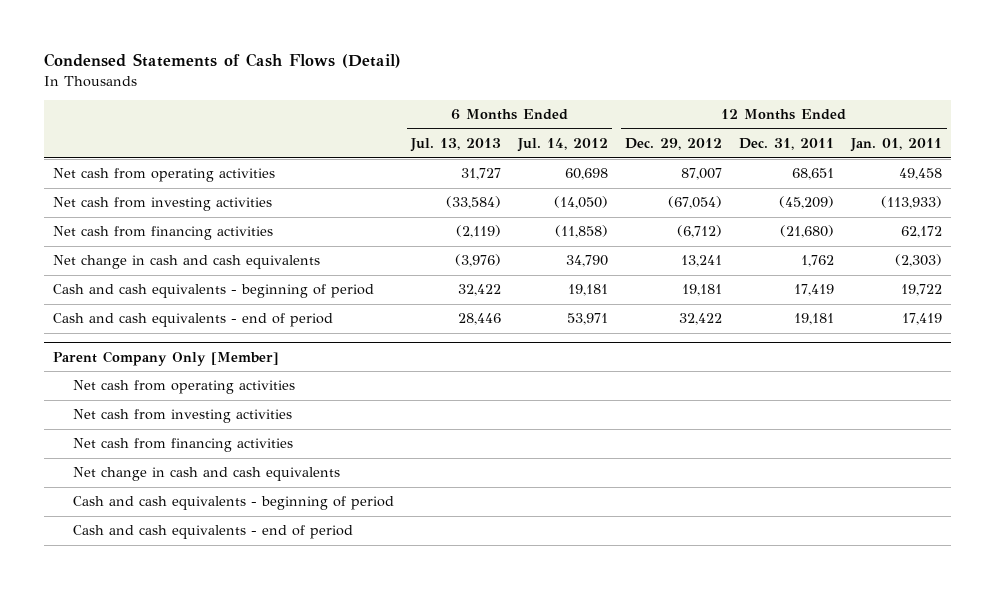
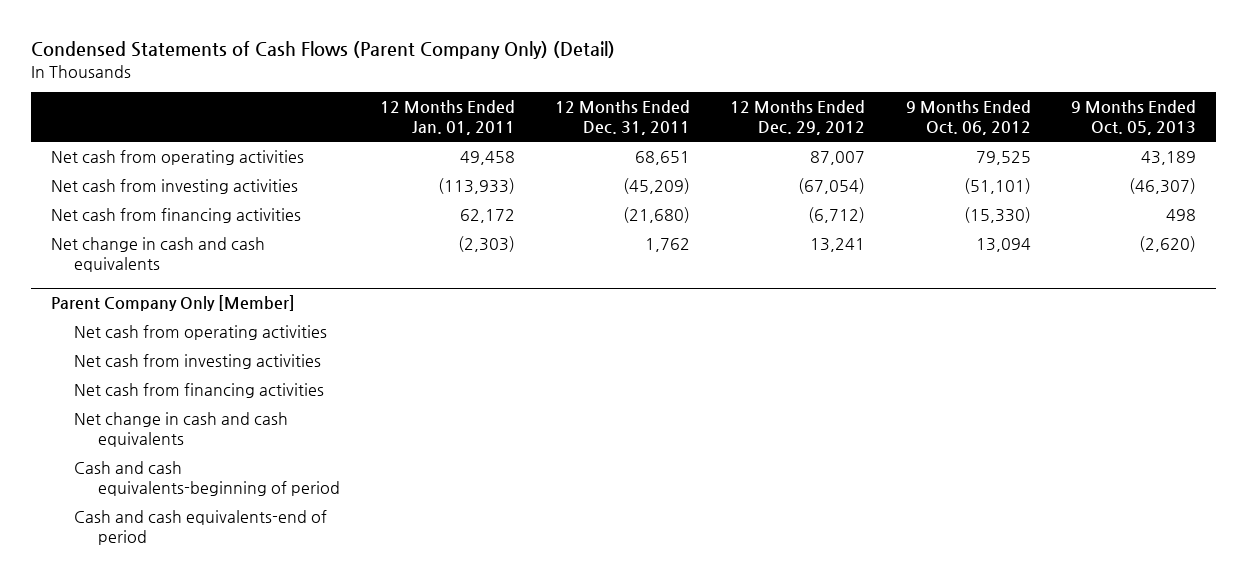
- Condensed Statements of Cash Flows (Detail)
+ Condensed Statements of Cash Flows (Parent Company Only) (Detail)
- | 6 Months Ended Jul. 13, 2013 | 6 Months Ended Jul. 14, 2012 | 12 Months Ended Dec. 29, 2012 | 12 Months Ended Dec. 31, 2011 | 12 Months Ended Jan. 01, 2011
+ | 12 Months Ended Jan. 01, 2011 | 12 Months Ended Dec. 31, 2011 | 12 Months Ended Dec. 29, 2012 | 9 Months Ended Oct. 06, 2012 | 9 Months Ended Oct. 05, 2013
- Cash and cash equivalents - beginning of period | 32,422 | 19,181 | 19,181 | 17,419 | 19,722
- Cash and cash equivalents - end of period | 28,446 | 53,971 | 32,422 | 19,181 | 17,419
@ Parent Company Only [Member]
- Cash and cash equivalents - beginning of period
- Cash and cash equivalents - end of period
+ Cash and cash equivalents-beginning of period
+ Cash and cash equivalents-end of period

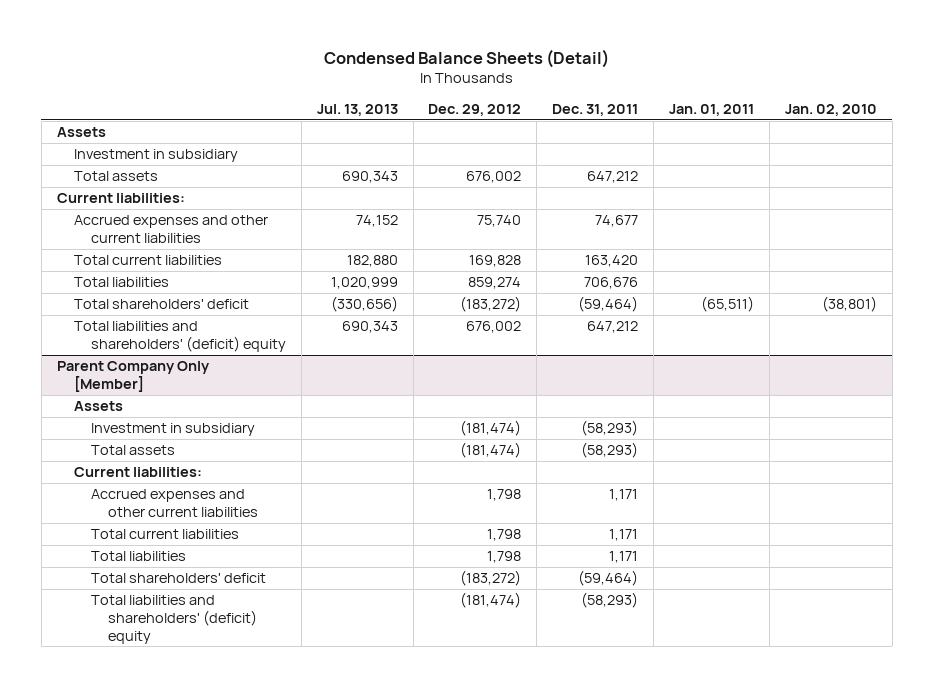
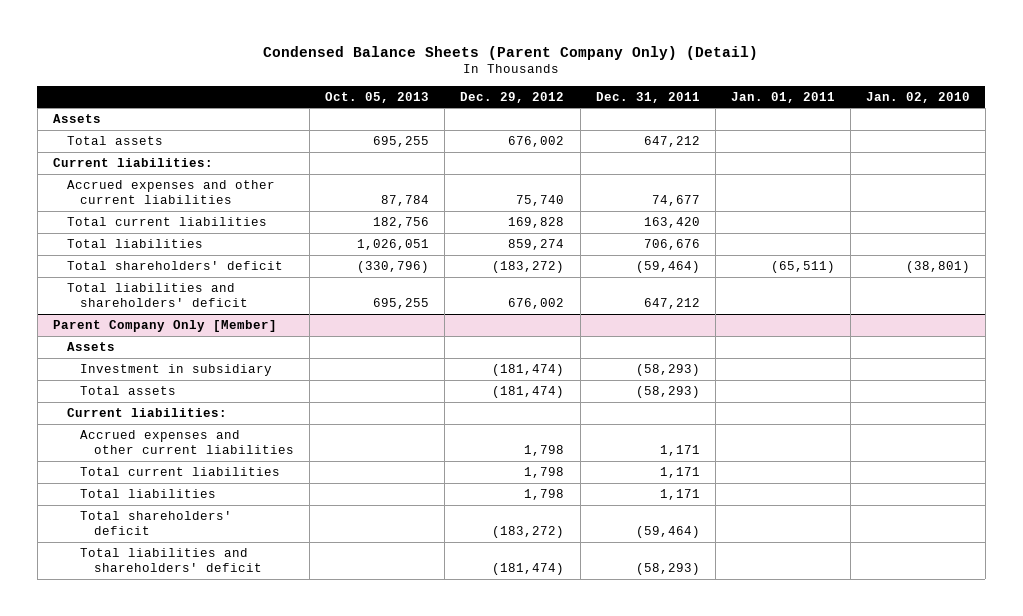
- Condensed Balance Sheets (Detail)
+ Condensed Balance Sheets (Parent Company Only) (Detail)
- | Jul. 13, 2013 | Dec. 29, 2012 | Dec. 31, 2011 | Jan. 01, 2011 | Jan. 02, 2010
+ | Oct. 05, 2013 | Dec. 29, 2012 | Dec. 31, 2011 | Jan. 01, 2011 | Jan. 02, 2010
- Investment in subsidiary
- Total liabilities and shareholders' (deficit) equity | 690,343 | 676,002 | 647,212 | |
+ Total liabilities and shareholders' deficit | 695,255 | 676,002 | 647,212 | |
@ Parent Company Only [Member]
- Total liabilities and shareholders' (deficit) equity | | (181,474) | (58,293) | |
+ Total liabilities and shareholders' deficit | | (181,474) | (58,293) | |

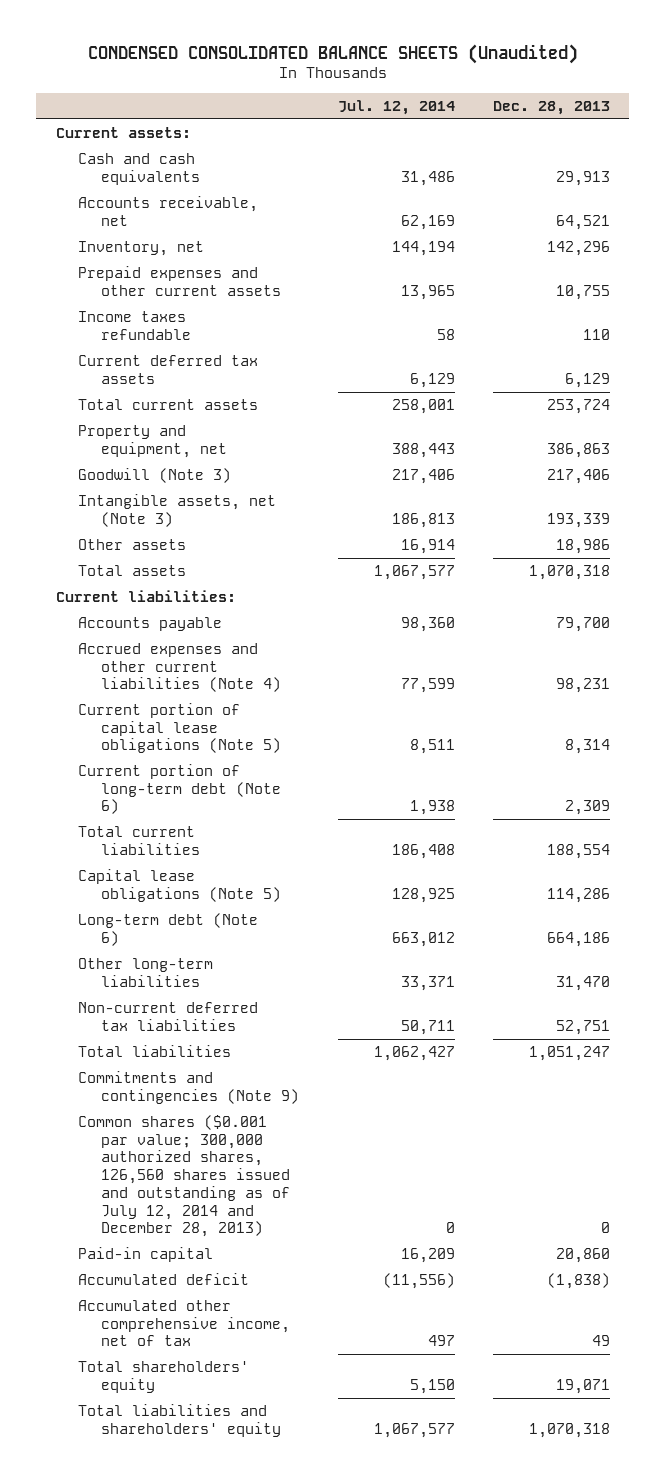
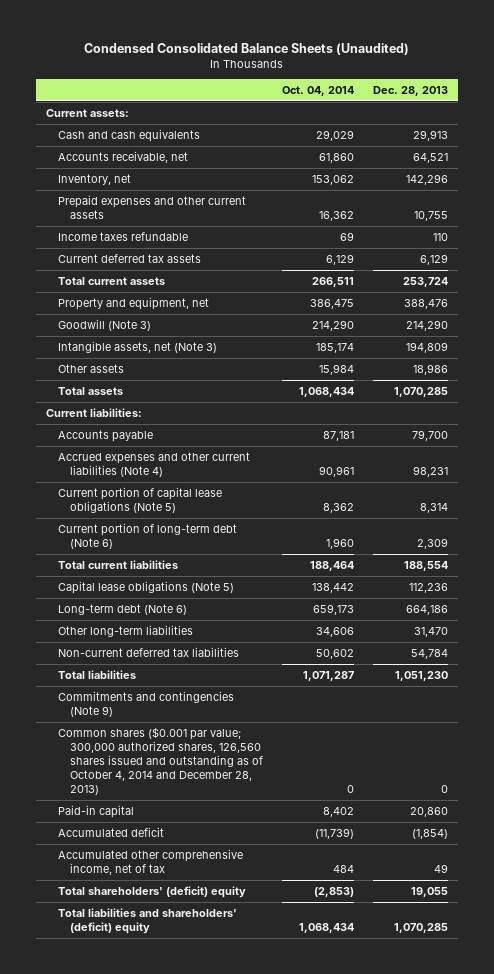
- CONDENSED CONSOLIDATED BALANCE SHEETS (Unaudited)
+ Condensed Consolidated Balance Sheets (Unaudited)
- | Jul. 12, 2014 | Dec. 28, 2013
+ | Oct. 04, 2014 | Dec. 28, 2013
- Property and equipment, net | 388,443 | 386,863
- Goodwill (Note 3) | 217,406 | 217,406
- Intangible assets, net (Note 3) | 186,813 | 193,339
+ Property and equipment, net | 386,475 | 388,476
+ Goodwill (Note 3) | 214,290 | 214,290
+ Intangible assets, net (Note 3) | 185,174 | 194,809
- Total assets | 1,067,577 | 1,070,318
+ Total assets | 1,068,434 | 1,070,285
- Capital lease obligations (Note 5) | 128,925 | 114,286
+ Capital lease obligations (Note 5) | 138,442 | 112,236
- Non-current deferred tax liabilities | 50,711 | 52,751
- Total liabilities | 1,062,427 | 1,051,247
+ Non-current deferred tax liabilities | 50,602 | 54,784
+ Total liabilities | 1,071,287 | 1,051,230
- Common shares ($0.001 par value; 300,000 authorized shares, 126,560 shares issued and outstanding as of July 12, 2014 and December 28, 2013) | 0 | 0
+ Common shares ($0.001 par value; 300,000 authorized shares, 126,560 shares issued and outstanding as of October 4, 2014 and December 28, 2013) | 0 | 0
- Accumulated deficit | (11,556) | (1,838)
+ Accumulated deficit | (11,739) | (1,854)
- Total shareholders' equity | 5,150 | 19,071
- Total liabilities and shareholders' equity | 1,067,577 | 1,070,318
+ Total shareholders' (deficit) equity | (2,853) | 19,055
+ Total liabilities and shareholders' (deficit) equity | 1,068,434 | 1,070,285

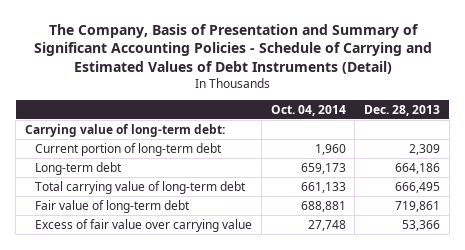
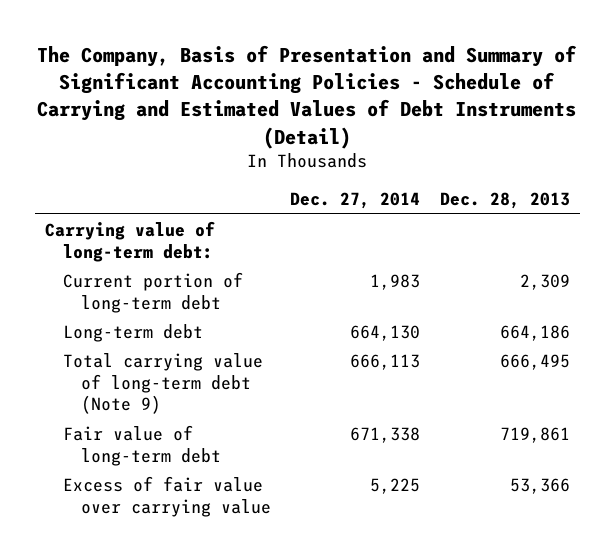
- | Oct. 04, 2014 | Dec. 28, 2013
+ | Dec. 27, 2014 | Dec. 28, 2013
- Total carrying value of long-term debt | 661,133 | 666,495
+ Total carrying value of long-term debt (Note 9) | 666,113 | 666,495

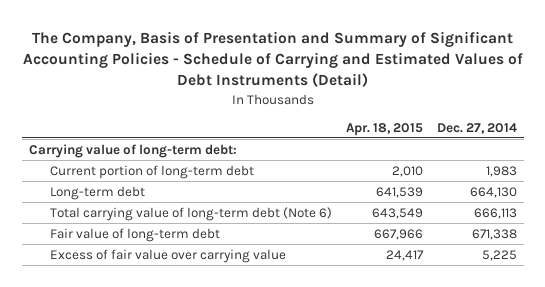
- | Dec. 27, 2014 | Dec. 28, 2013
+ | Apr. 18, 2015 | Dec. 27, 2014
- Total carrying value of long-term debt (Note 9) | 666,113 | 666,495
+ Total carrying value of long-term debt (Note 6) | 643,549 | 666,113

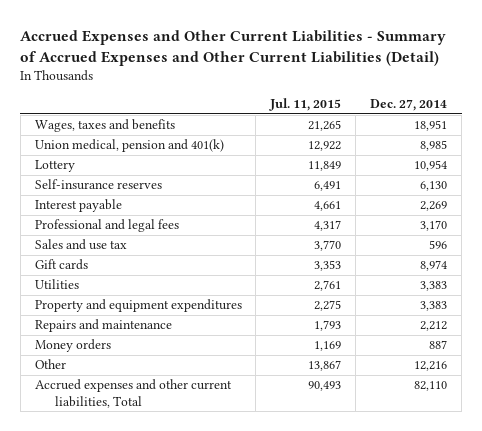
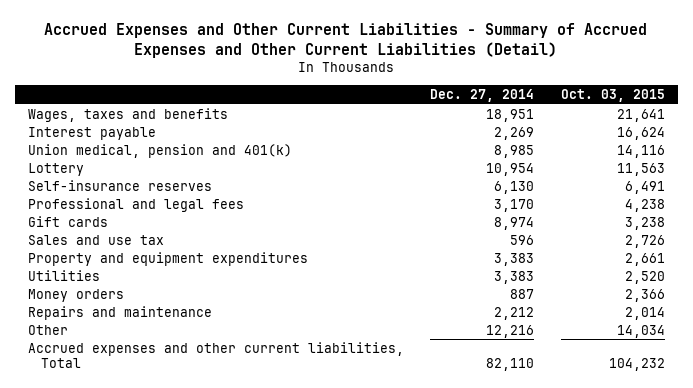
- | Jul. 11, 2015 | Dec. 27, 2014
+ | Dec. 27, 2014 | Oct. 03, 2015
moved up: Interest payable | 2,269 | 16,624
moved down: Sales and use tax | 596 | 2,726
moved down: Utilities | 3,383 | 2,520
moved down: Repairs and maintenance | 2,212 | 2,014

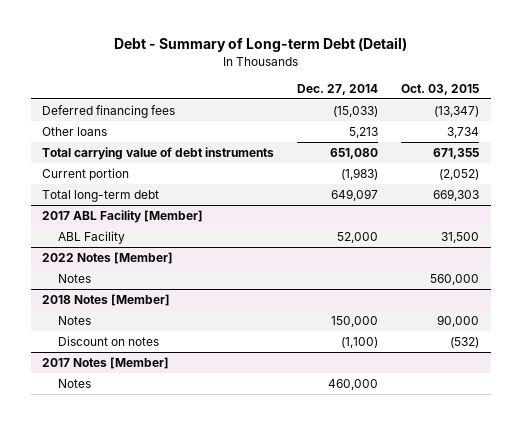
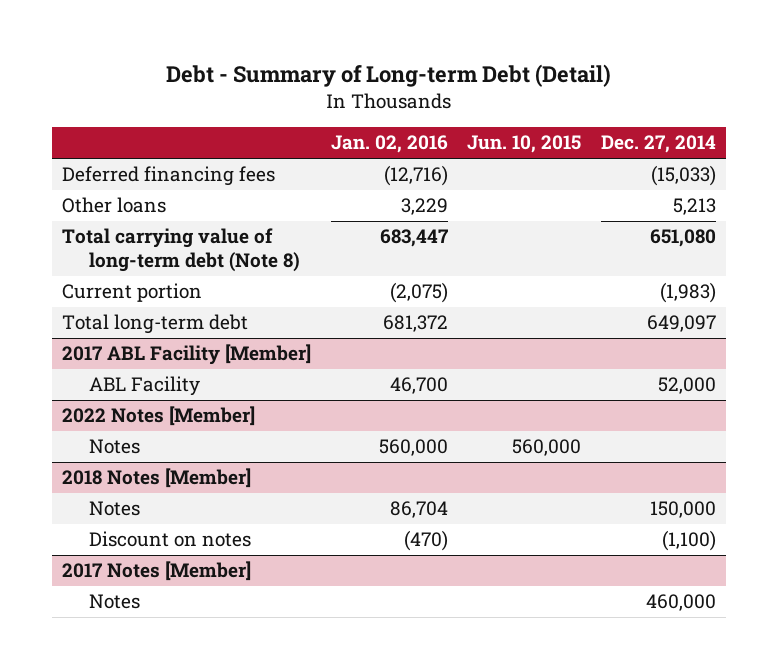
- | Dec. 27, 2014 | Oct. 03, 2015
+ | Jan. 02, 2016 | Jun. 10, 2015 | Dec. 27, 2014
- Total carrying value of debt instruments | 651,080 | 671,355
+ Total carrying value of long-term debt (Note 8) | 683,447 | | 651,080

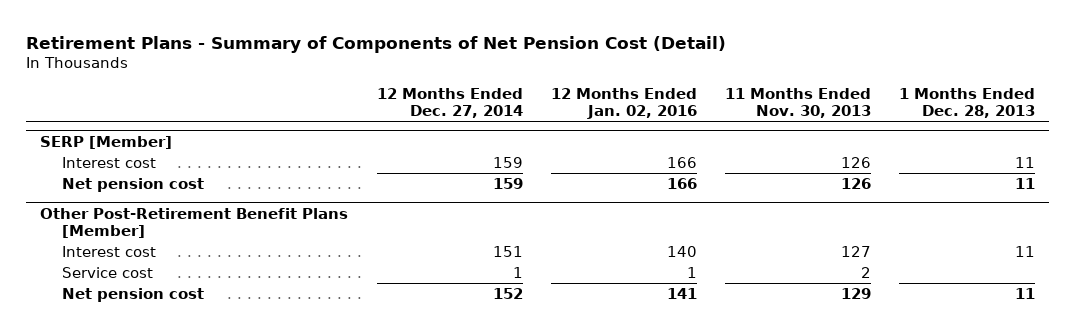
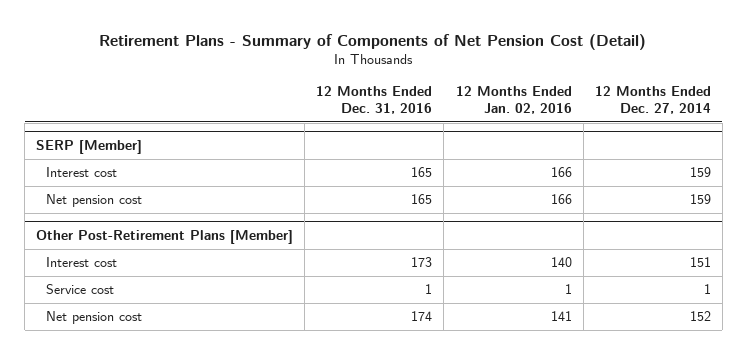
- | 12 Months Ended Dec. 27, 2014 | 12 Months Ended Jan. 02, 2016 | 11 Months Ended Nov. 30, 2013 | 1 Months Ended Dec. 28, 2013
+ | 12 Months Ended Dec. 31, 2016 | 12 Months Ended Jan. 02, 2016 | 12 Months Ended Dec. 27, 2014
- Other Post-Retirement Benefit Plans [Member]
+ Other Post-Retirement Plans [Member]

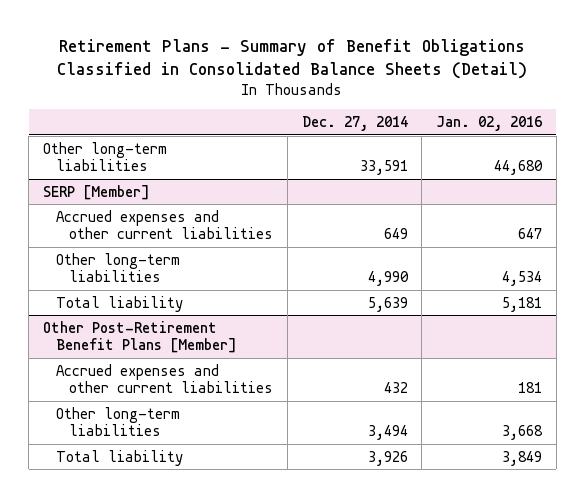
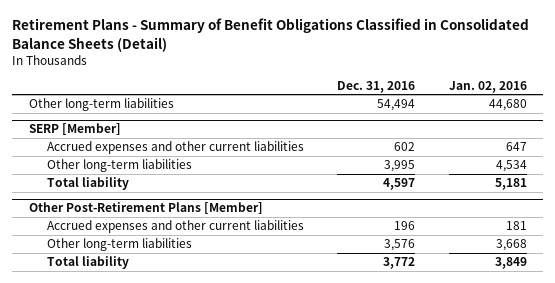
- | Dec. 27, 2014 | Jan. 02, 2016
+ | Dec. 31, 2016 | Jan. 02, 2016
- Other Post-Retirement Benefit Plans [Member]
+ Other Post-Retirement Plans [Member]

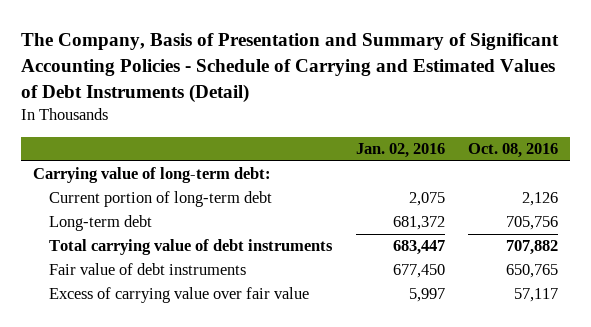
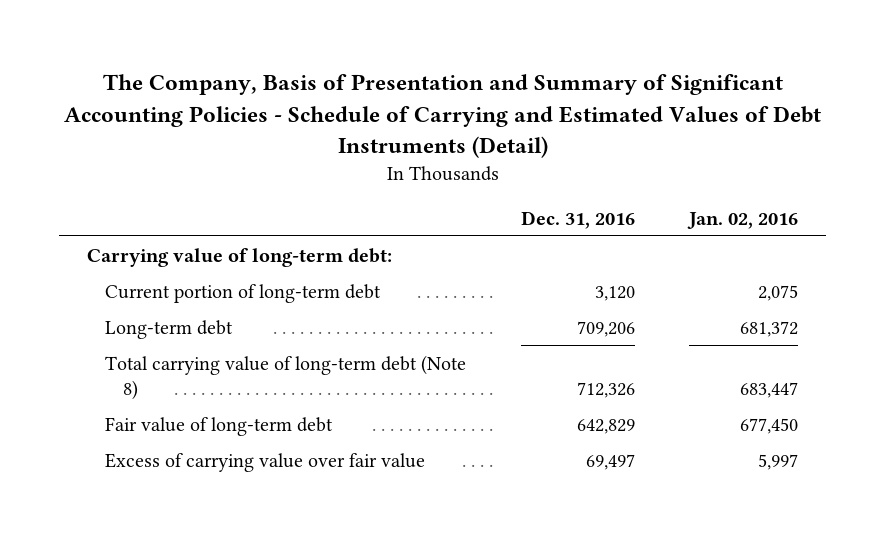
- | Jan. 02, 2016 | Oct. 08, 2016
+ | Dec. 31, 2016 | Jan. 02, 2016
- Total carrying value of debt instruments | 683,447 | 707,882
- Fair value of debt instruments | 677,450 | 650,765
+ Total carrying value of long-term debt (Note 8) | 712,326 | 683,447
+ Fair value of long-term debt | 642,829 | 677,450

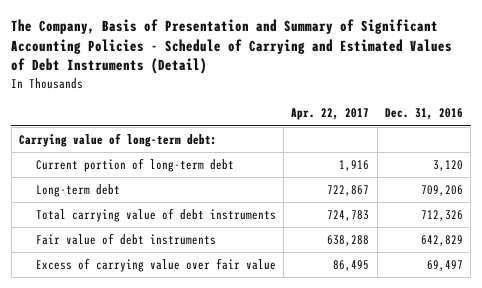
- | Dec. 31, 2016 | Jan. 02, 2016
+ | Apr. 22, 2017 | Dec. 31, 2016
- Total carrying value of long-term debt (Note 8) | 712,326 | 683,447
- Fair value of long-term debt | 642,829 | 677,450
+ Total carrying value of debt instruments | 724,783 | 712,326
+ Fair value of debt instruments | 638,288 | 642,829

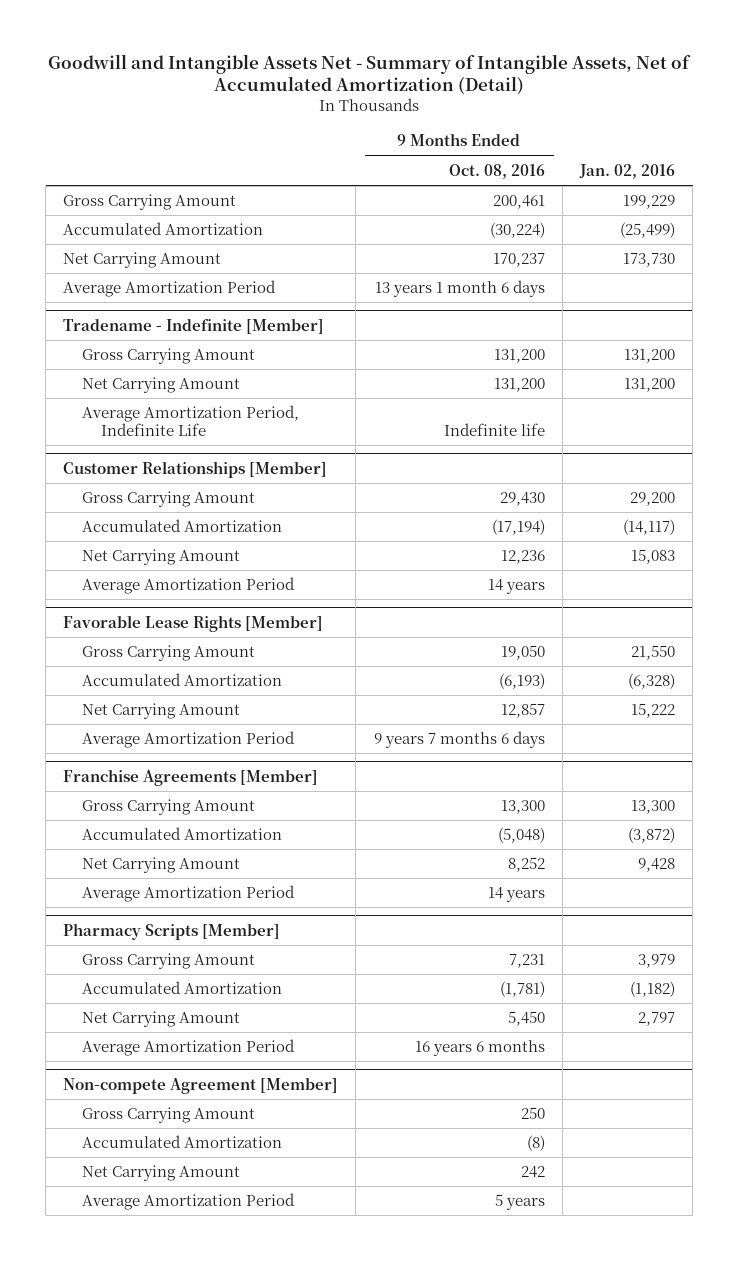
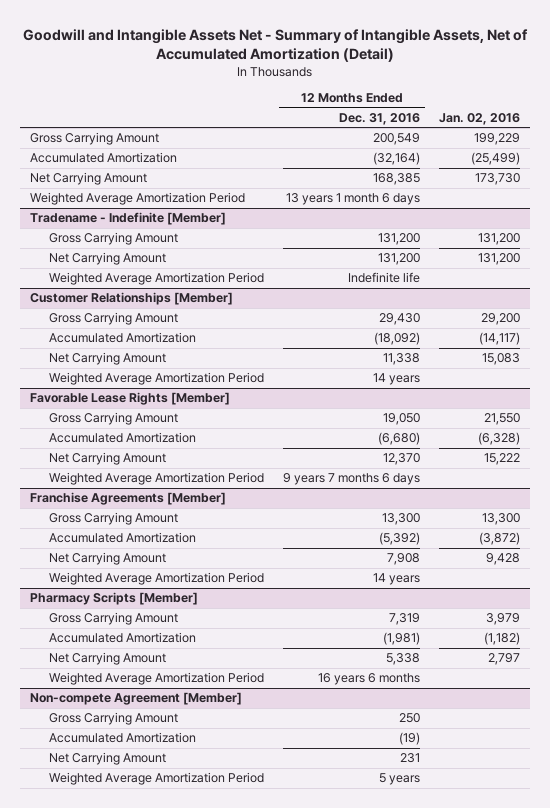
- | 9 Months Ended Oct. 08, 2016 | Jan. 02, 2016
+ | 12 Months Ended Dec. 31, 2016 | Jan. 02, 2016
- Average Amortization Period | 13 years 1 month 6 days |
+ Weighted Average Amortization Period | 13 years 1 month 6 days |
@ Tradename - Indefinite [Member]
- Average Amortization Period, Indefinite Life | Indefinite life |
+ Weighted Average Amortization Period | Indefinite life |
@ Customer Relationships [Member]
- Average Amortization Period | 14 years |
+ Weighted Average Amortization Period | 14 years |
@ Favorable Lease Rights [Member]
- Average Amortization Period | 9 years 7 months 6 days |
+ Weighted Average Amortization Period | 9 years 7 months 6 days |
@ Franchise Agreements [Member]
- Average Amortization Period | 14 years |
+ Weighted Average Amortization Period | 14 years |
@ Pharmacy Scripts [Member]
- Average Amortization Period | 16 years 6 months |
+ Weighted Average Amortization Period | 16 years 6 months |
@ Non-compete Agreement [Member]
- Average Amortization Period | 5 years |
+ Weighted Average Amortization Period | 5 years |

